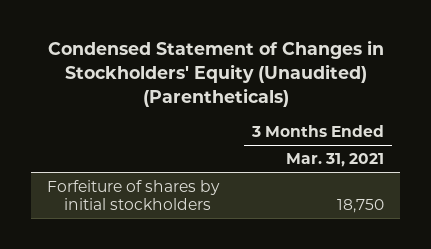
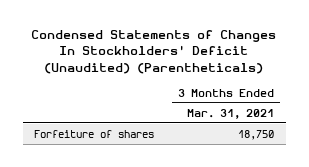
- Condensed Statement of Changes in Stockholders' Equity (Unaudited) (Parentheticals)
+ Condensed Statements of Changes In Stockholders' Deficit (Unaudited) (Parentheticals)
- Forfeiture of shares by initial stockholders | 18,750
+ Forfeiture of shares | 18,750

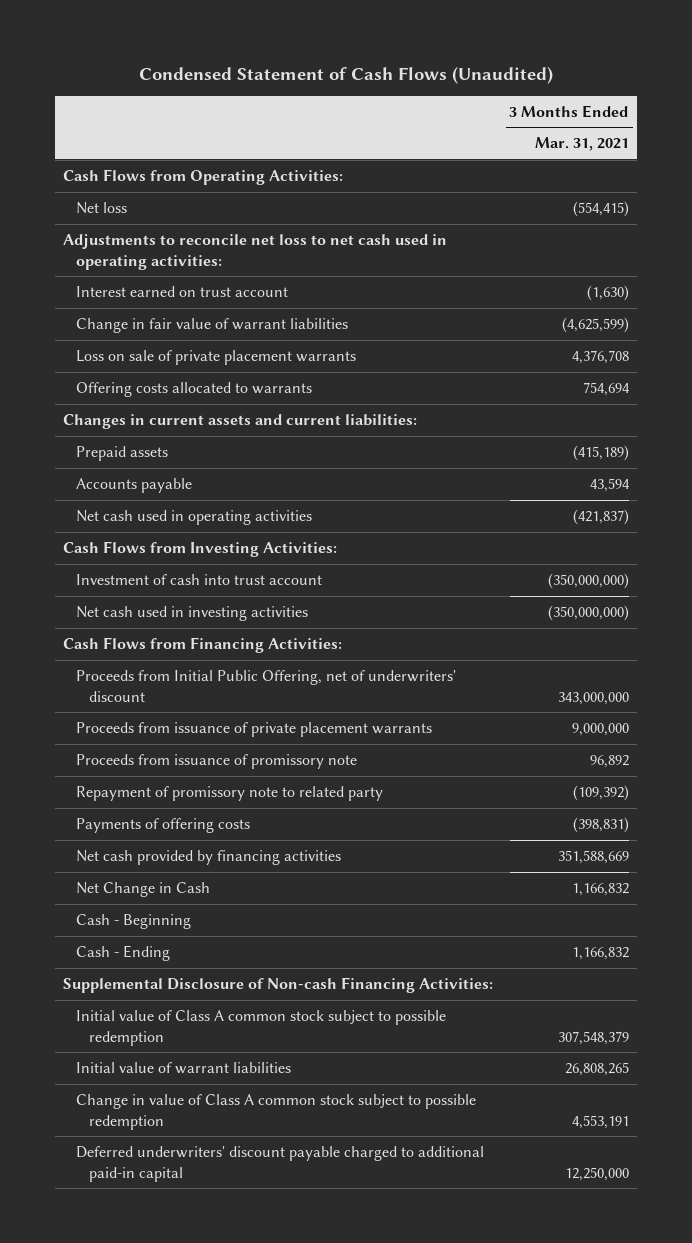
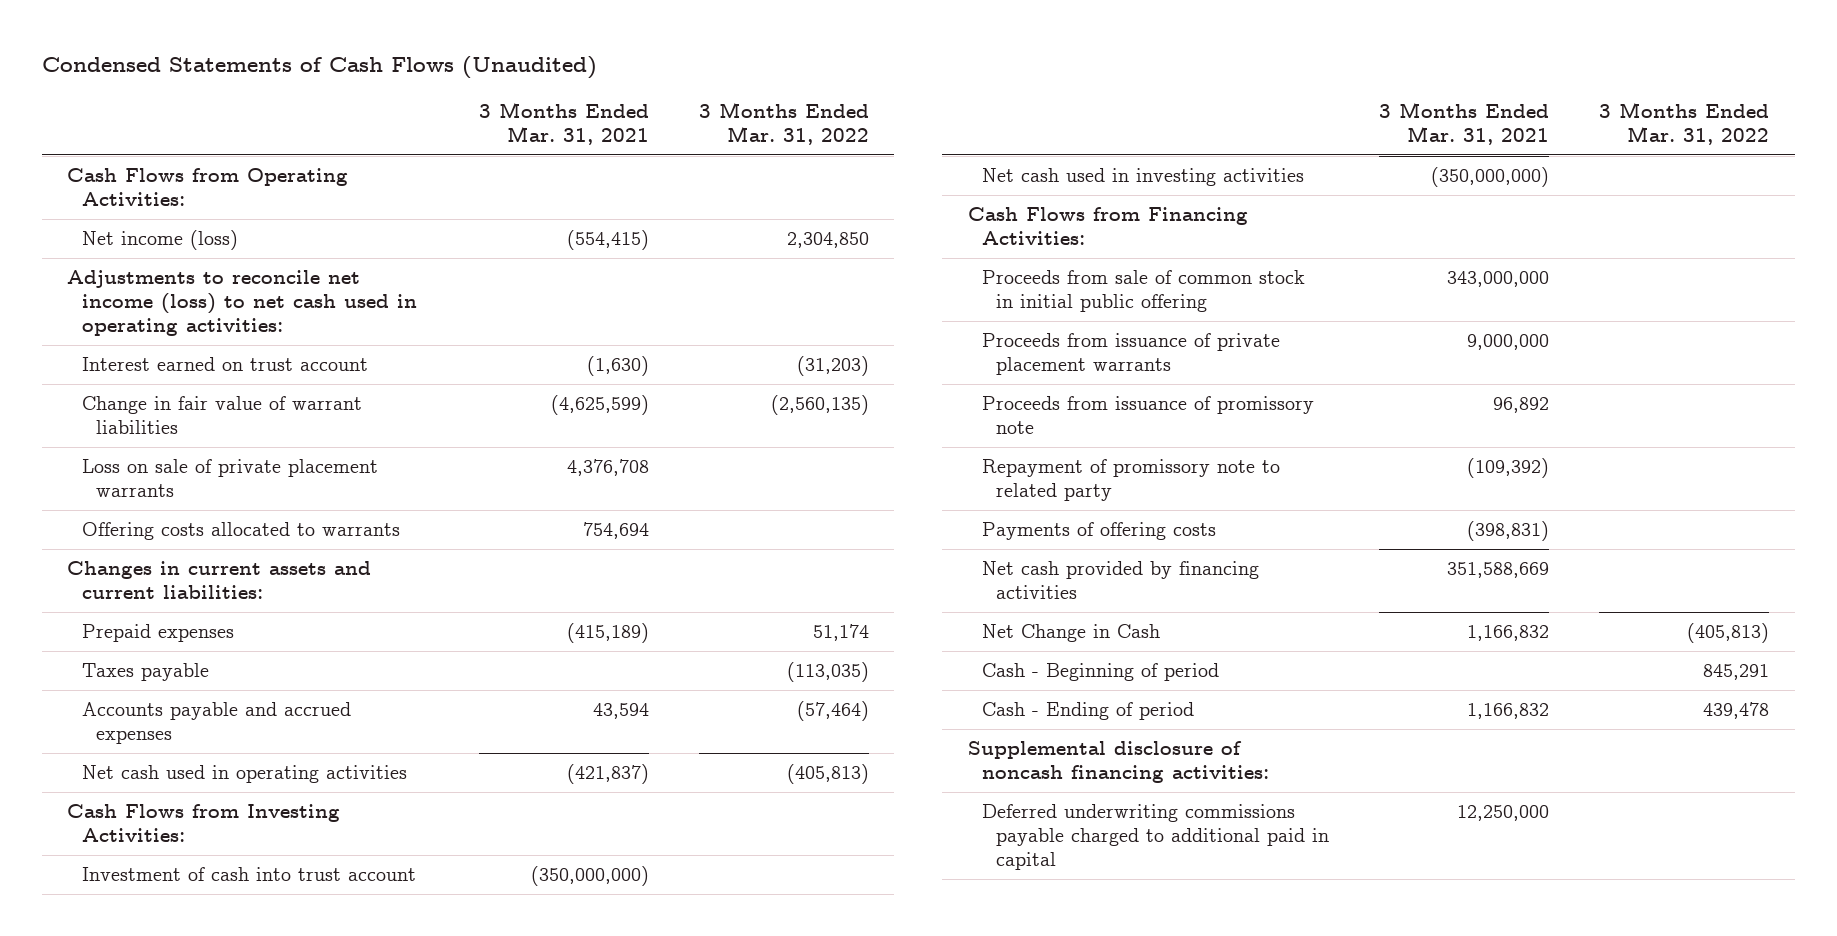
- Condensed Statement of Cash Flows (Unaudited)
+ Condensed Statements of Cash Flows (Unaudited)
- | 3 Months Ended Mar. 31, 2021
+ | 3 Months Ended Mar. 31, 2021 | 3 Months Ended Mar. 31, 2022
- Net loss | (554,415)
- Adjustments to reconcile net loss to net cash used in operating activities:
+ Net income (loss) | (554,415) | 2,304,850
+ Adjustments to reconcile net income (loss) to net cash used in operating activities:
- Prepaid assets | (415,189)
- Accounts payable | 43,594
+ Prepaid expenses | (415,189) | 51,174
+ Taxes payable | | (113,035)
+ Accounts payable and accrued expenses | 43,594 | (57,464)
- Proceeds from Initial Public Offering, net of underwriters' discount | 343,000,000
+ Proceeds from sale of common stock in initial public offering | 343,000,000 |
- Cash - Beginning
- Cash - Ending | 1,166,832
- Supplemental Disclosure of Non-cash Financing Activities:
- Initial value of Class A common stock subject to possible redemption | 307,548,379
- Initial value of warrant liabilities | 26,808,265
- Change in value of Class A common stock subject to possible redemption | 4,553,191
- Deferred underwriters' discount payable charged to additional paid-in capital | 12,250,000
+ Cash - Beginning of period | | 845,291
+ Cash - Ending of period | 1,166,832 | 439,478
+ Supplemental disclosure of noncash financing activities:
+ Deferred underwriting commissions payable charged to additional paid in capital | 12,250,000 |

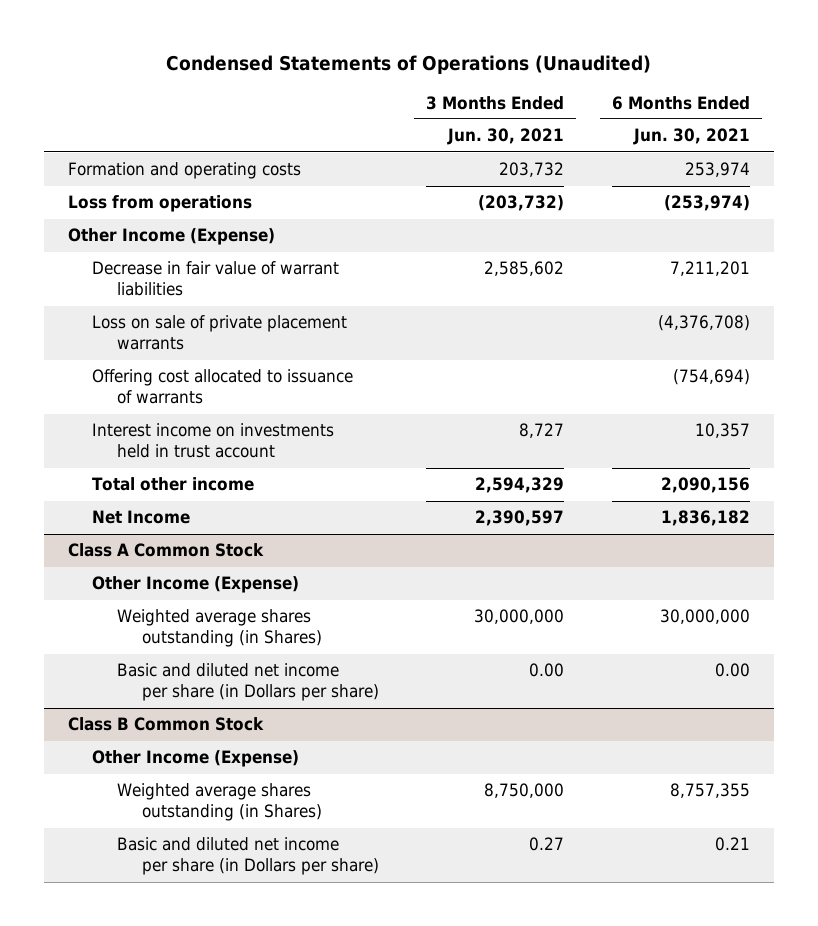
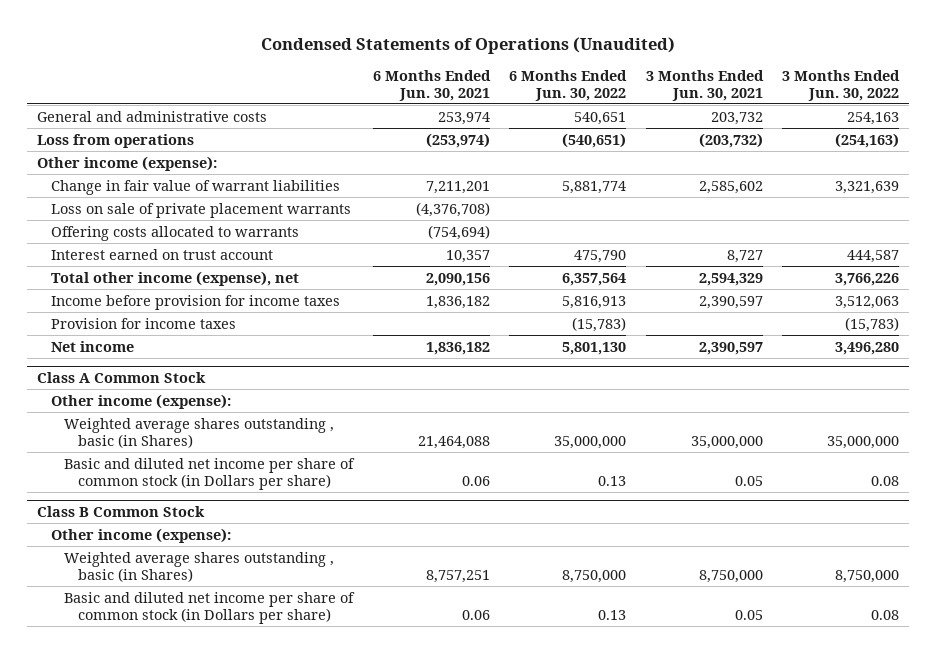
- | 3 Months Ended Jun. 30, 2021 | 6 Months Ended Jun. 30, 2021
+ | 6 Months Ended Jun. 30, 2021 | 6 Months Ended Jun. 30, 2022 | 3 Months Ended Jun. 30, 2021 | 3 Months Ended Jun. 30, 2022
- Formation and operating costs | 203,732 | 253,974
+ General and administrative costs | 253,974 | 540,651 | 203,732 | 254,163
- Other Income (Expense)
- Decrease in fair value of warrant liabilities | 2,585,602 | 7,211,201
+ Other income (expense):
+ Change in fair value of warrant liabilities | 7,211,201 | 5,881,774 | 2,585,602 | 3,321,639
- Offering cost allocated to issuance of warrants | | (754,694)
- Interest income on investments held in trust account | 8,727 | 10,357
- Total other income | 2,594,329 | 2,090,156
- Net Income | 2,390,597 | 1,836,182
+ Offering costs allocated to warrants | (754,694) | | |
+ Interest earned on trust account | 10,357 | 475,790 | 8,727 | 444,587
+ Total other income (expense), net | 2,090,156 | 6,357,564 | 2,594,329 | 3,766,226
+ Income before provision for income taxes | 1,836,182 | 5,816,913 | 2,390,597 | 3,512,063
+ Provision for income taxes | | (15,783) | | (15,783)
+ Net income | 1,836,182 | 5,801,130 | 2,390,597 | 3,496,280
@ Class A Common Stock
- Other Income (Expense)
- Weighted average shares outstanding (in Shares) | 30,000,000 | 30,000,000
- Basic and diluted net income per share (in Dollars per share) | 0.00 | 0.00
+ Other income (expense):
+ Weighted average shares outstanding , basic (in Shares) | 21,464,088 | 35,000,000 | 35,000,000 | 35,000,000
+ Basic and diluted net income per share of common stock (in Dollars per share) | 0.06 | 0.13 | 0.05 | 0.08
@ Class B Common Stock
- Other Income (Expense)
- Weighted average shares outstanding (in Shares) | 8,750,000 | 8,757,355
- Basic and diluted net income per share (in Dollars per share) | 0.27 | 0.21
+ Other income (expense):
+ Weighted average shares outstanding , basic (in Shares) | 8,757,251 | 8,750,000 | 8,750,000 | 8,750,000
+ Basic and diluted net income per share of common stock (in Dollars per share) | 0.06 | 0.13 | 0.05 | 0.08

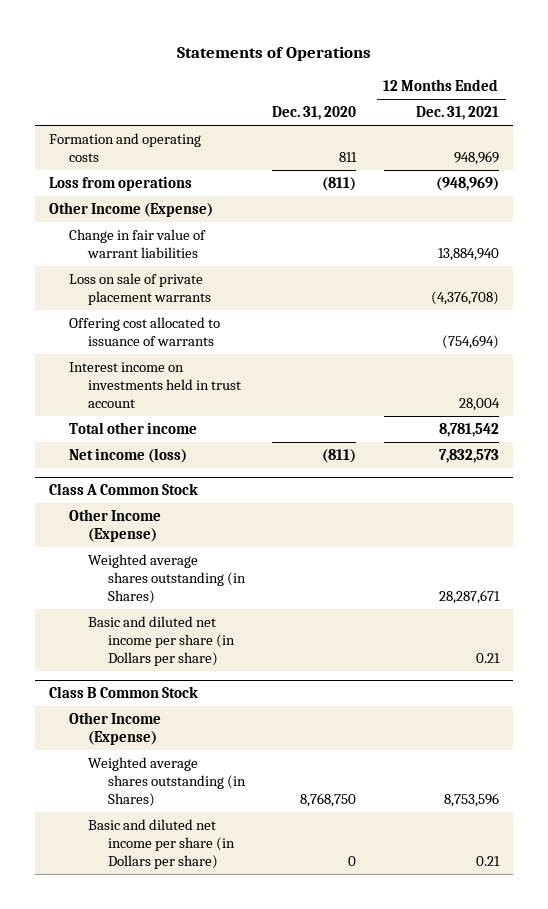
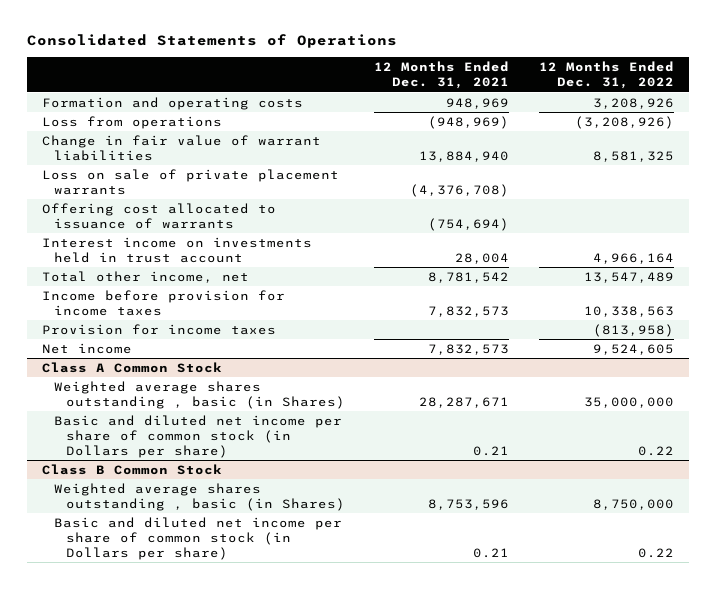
- Statements of Operations
+ Consolidated Statements of Operations
- | Dec. 31, 2020 | 12 Months Ended Dec. 31, 2021
+ | 12 Months Ended Dec. 31, 2021 | 12 Months Ended Dec. 31, 2022
- Other Income (Expense)
- Total other income | | 8,781,542
- Net income (loss) | (811) | 7,832,573
+ Total other income, net | 8,781,542 | 13,547,489
+ Income before provision for income taxes | 7,832,573 | 10,338,563
+ Provision for income taxes | | (813,958)
+ Net income | 7,832,573 | 9,524,605
@ Class A Common Stock
- Other Income (Expense)
- Weighted average shares outstanding (in Shares) | | 28,287,671
- Basic and diluted net income per share (in Dollars per share) | | 0.21
+ Weighted average shares outstanding , basic (in Shares) | 28,287,671 | 35,000,000
+ Basic and diluted net income per share of common stock (in Dollars per share) | 0.21 | 0.22
@ Class B Common Stock
- Other Income (Expense)
- Weighted average shares outstanding (in Shares) | 8,768,750 | 8,753,596
- Basic and diluted net income per share (in Dollars per share) | 0 | 0.21
+ Weighted average shares outstanding , basic (in Shares) | 8,753,596 | 8,750,000
+ Basic and diluted net income per share of common stock (in Dollars per share) | 0.21 | 0.22

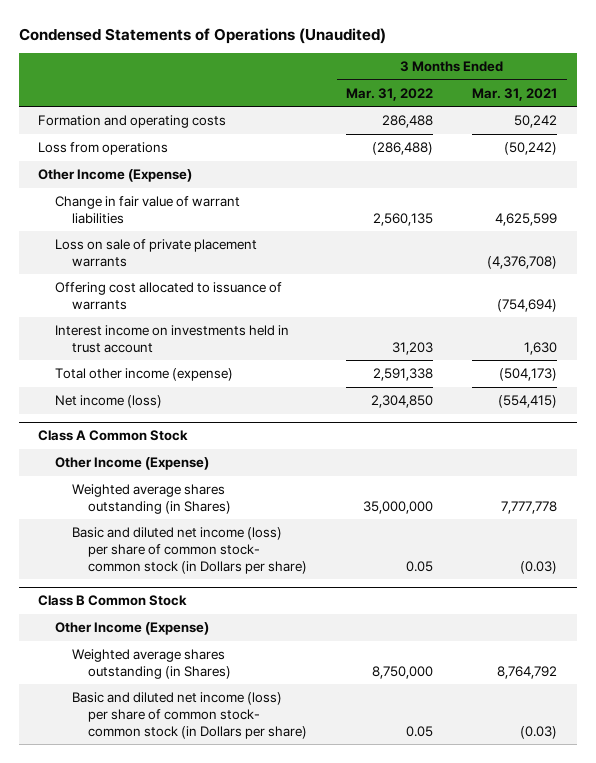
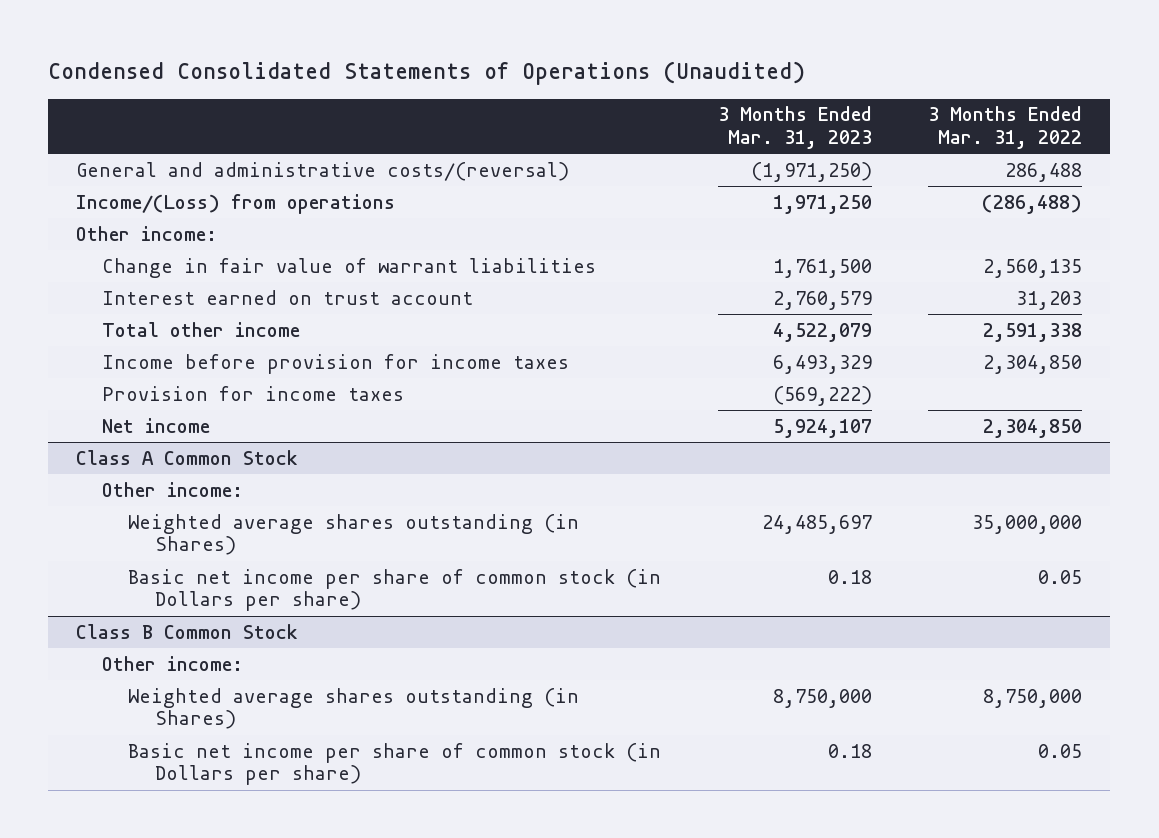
- Condensed Statements of Operations (Unaudited)
+ Condensed Consolidated Statements of Operations (Unaudited)
- | 3 Months Ended Mar. 31, 2022 | 3 Months Ended Mar. 31, 2021
+ | 3 Months Ended Mar. 31, 2023 | 3 Months Ended Mar. 31, 2022
- Formation and operating costs | 286,488 | 50,242
- Loss from operations | (286,488) | (50,242)
- Other Income (Expense)
+ General and administrative costs/(reversal) | (1,971,250) | 286,488
+ Income/(Loss) from operations | 1,971,250 | (286,488)
+ Other income:
- Loss on sale of private placement warrants | | (4,376,708)
- Offering cost allocated to issuance of warrants | | (754,694)
- Interest income on investments held in trust account | 31,203 | 1,630
- Total other income (expense) | 2,591,338 | (504,173)
- Net income (loss) | 2,304,850 | (554,415)
+ Interest earned on trust account | 2,760,579 | 31,203
+ Total other income | 4,522,079 | 2,591,338
+ Income before provision for income taxes | 6,493,329 | 2,304,850
+ Provision for income taxes | (569,222) |
+ Net income | 5,924,107 | 2,304,850
@ Class A Common Stock
- Other Income (Expense)
+ Other income:
- Basic and diluted net income (loss) per share of common stock- common stock (in Dollars per share) | 0.05 | (0.03)
+ Basic net income per share of common stock (in Dollars per share) | 0.18 | 0.05
@ Class B Common Stock
- Other Income (Expense)
+ Other income:
- Basic and diluted net income (loss) per share of common stock- common stock (in Dollars per share) | 0.05 | (0.03)
+ Basic net income per share of common stock (in Dollars per share) | 0.18 | 0.05

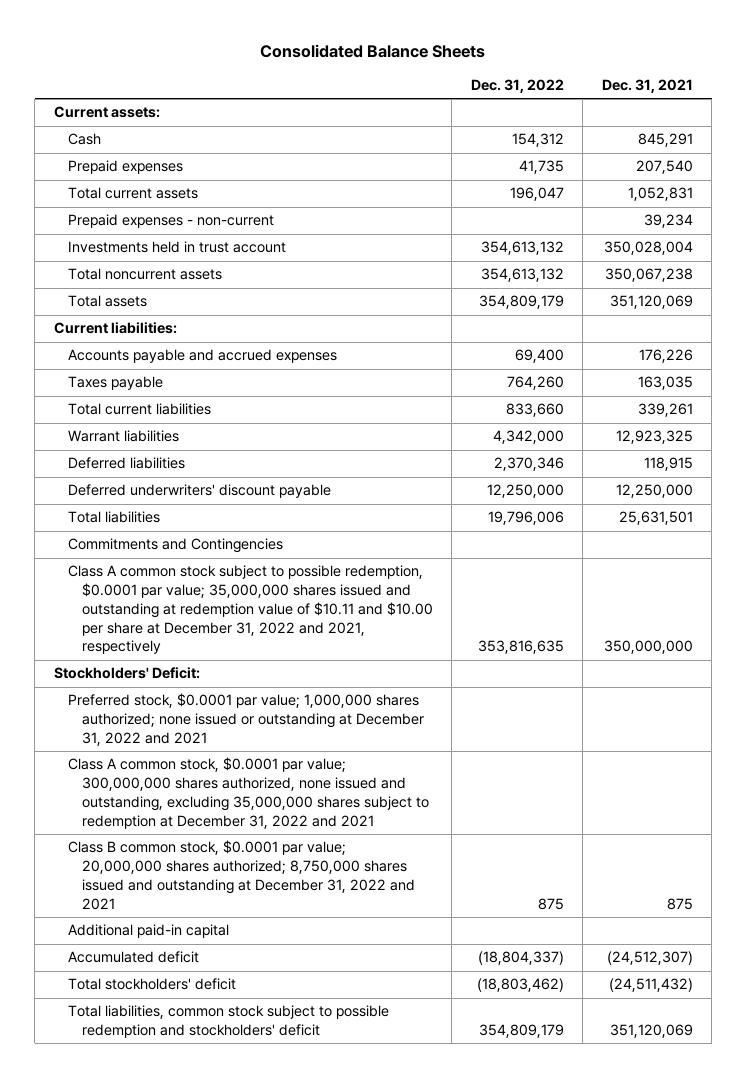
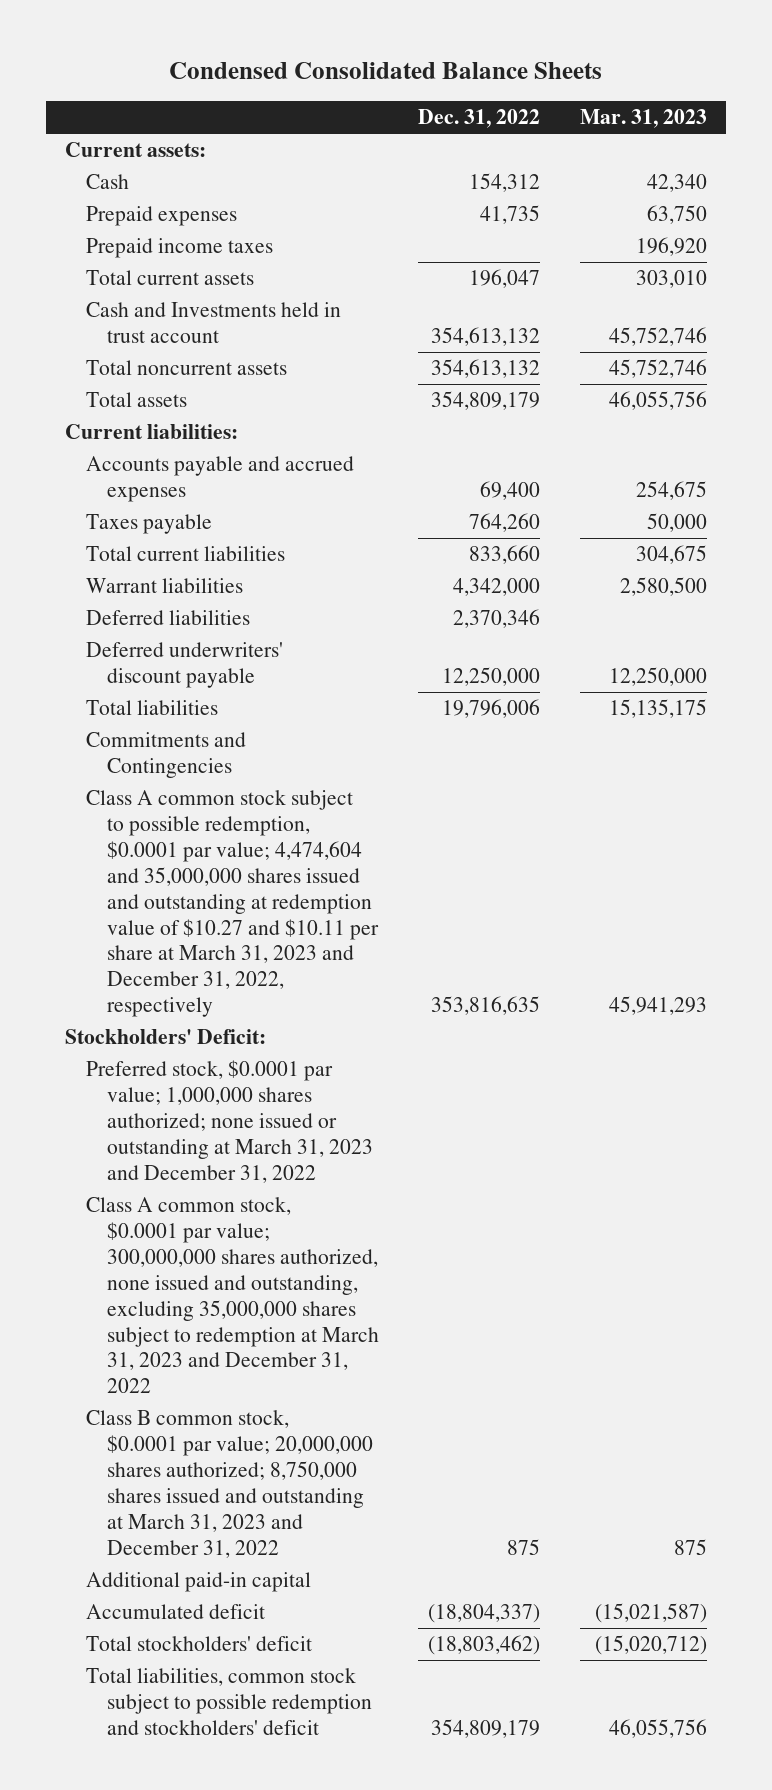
- Consolidated Balance Sheets
+ Condensed Consolidated Balance Sheets
- | Dec. 31, 2022 | Dec. 31, 2021
+ | Dec. 31, 2022 | Mar. 31, 2023
+ Prepaid income taxes | | 196,920
- Prepaid expenses - non-current | | 39,234
- Investments held in trust account | 354,613,132 | 350,028,004
+ Cash and Investments held in trust account | 354,613,132 | 45,752,746
- Class A common stock subject to possible redemption, $0.0001 par value; 35,000,000 shares issued and outstanding at redemption value of $10.11 and $10.00 per share at December 31, 2022 and 2021, respectively | 353,816,635 | 350,000,000
+ Class A common stock subject to possible redemption, $0.0001 par value; 4,474,604 and 35,000,000 shares issued and outstanding at redemption value of $10.27 and $10.11 per share at March 31, 2023 and December 31, 2022, respectively | 353,816,635 | 45,941,293
- Preferred stock, $0.0001 par value; 1,000,000 shares authorized; none issued or outstanding at December 31, 2022 and 2021
- Class A common stock, $0.0001 par value; 300,000,000 shares authorized, none issued and outstanding, excluding 35,000,000 shares subject to redemption at December 31, 2022 and 2021
- Class B common stock, $0.0001 par value; 20,000,000 shares authorized; 8,750,000 shares issued and outstanding at December 31, 2022 and 2021 | 875 | 875
+ Preferred stock, $0.0001 par value; 1,000,000 shares authorized; none issued or outstanding at March 31, 2023 and December 31, 2022
+ Class A common stock, $0.0001 par value; 300,000,000 shares authorized, none issued and outstanding, excluding 35,000,000 shares subject to redemption at March 31, 2023 and December 31, 2022
+ Class B common stock, $0.0001 par value; 20,000,000 shares authorized; 8,750,000 shares issued and outstanding at March 31, 2023 and December 31, 2022 | 875 | 875

